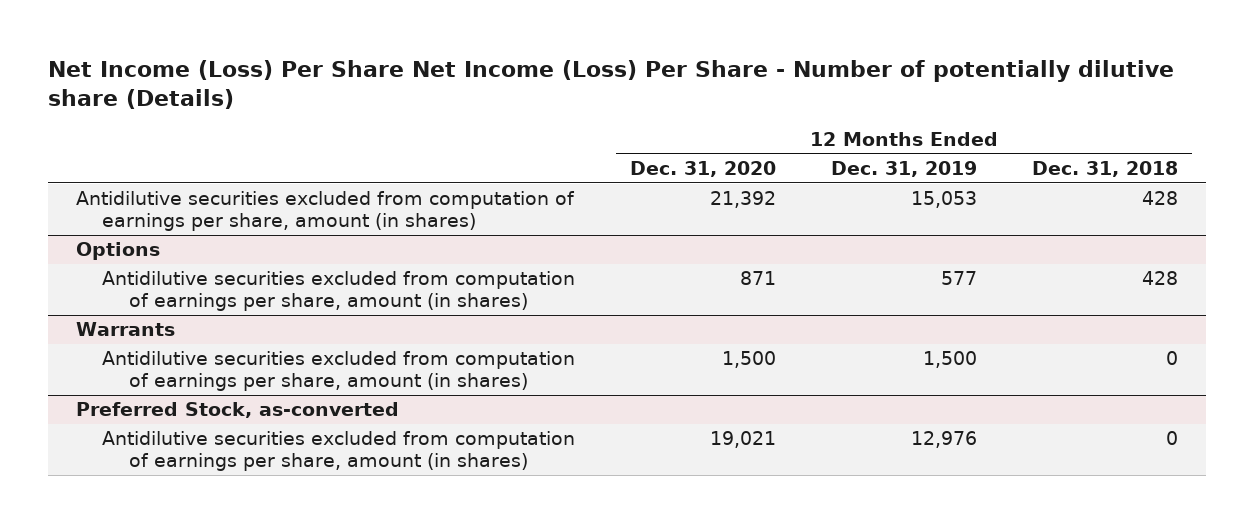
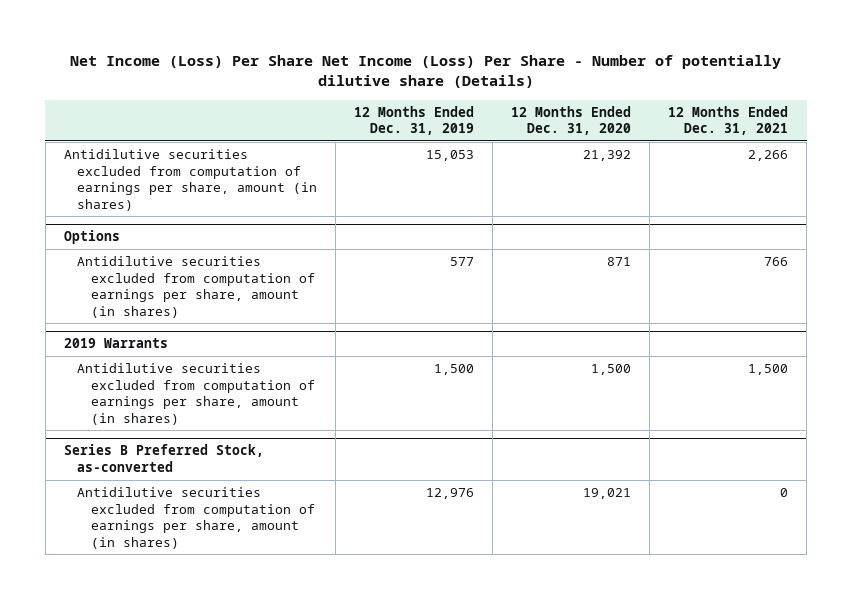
- | 12 Months Ended Dec. 31, 2020 | 12 Months Ended Dec. 31, 2019 | 12 Months Ended Dec. 31, 2018
+ | 12 Months Ended Dec. 31, 2019 | 12 Months Ended Dec. 31, 2020 | 12 Months Ended Dec. 31, 2021
- Warrants
+ 2019 Warrants
- Preferred Stock, as-converted
+ Series B Preferred Stock, as-converted

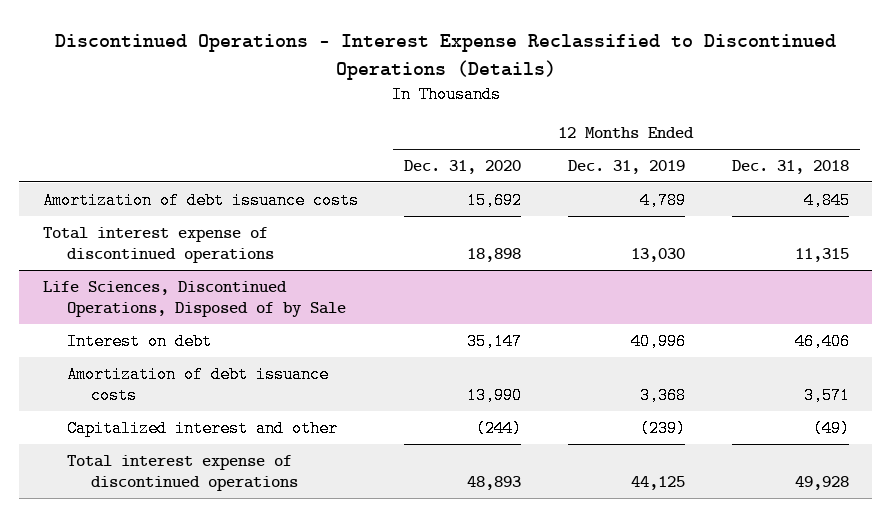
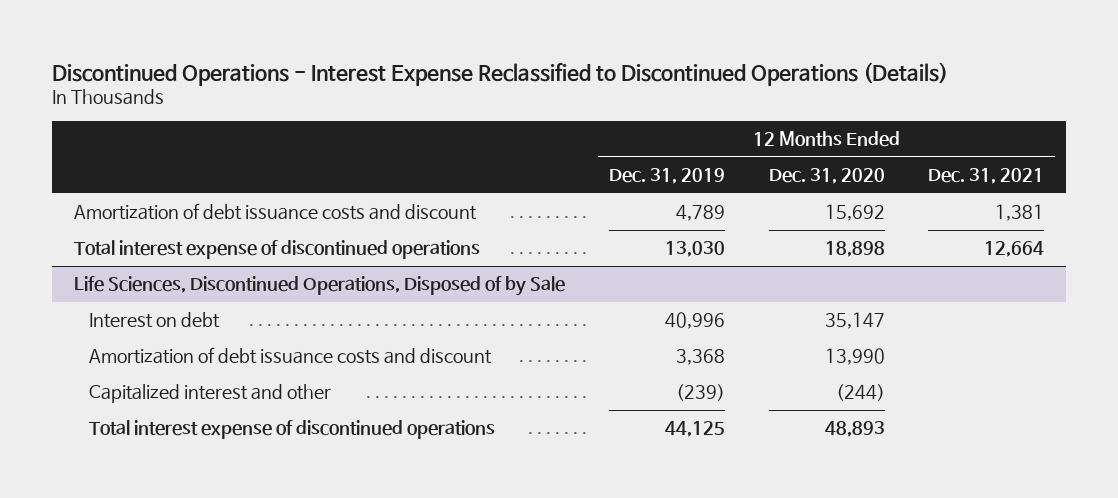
- | 12 Months Ended Dec. 31, 2020 | 12 Months Ended Dec. 31, 2019 | 12 Months Ended Dec. 31, 2018
+ | 12 Months Ended Dec. 31, 2019 | 12 Months Ended Dec. 31, 2020 | 12 Months Ended Dec. 31, 2021
- Amortization of debt issuance costs | 15,692 | 4,789 | 4,845
+ Amortization of debt issuance costs and discount | 4,789 | 15,692 | 1,381
@ Life Sciences, Discontinued Operations, Disposed of by Sale
- Amortization of debt issuance costs | 13,990 | 3,368 | 3,571
+ Amortization of debt issuance costs and discount | 3,368 | 13,990 |

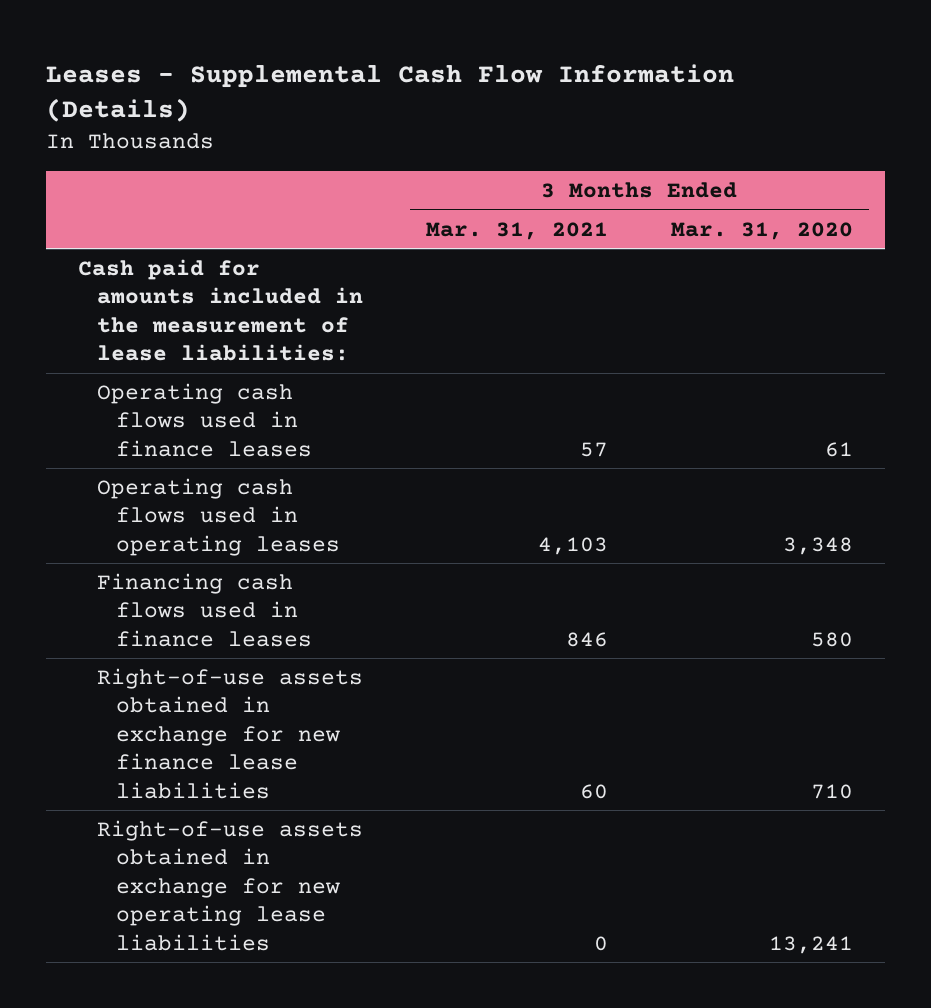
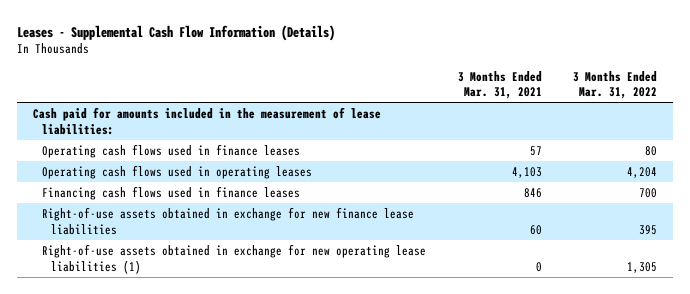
- | 3 Months Ended Mar. 31, 2021 | 3 Months Ended Mar. 31, 2020
+ | 3 Months Ended Mar. 31, 2021 | 3 Months Ended Mar. 31, 2022
- Right-of-use assets obtained in exchange for new operating lease liabilities | 0 | 13,241
+ Right-of-use assets obtained in exchange for new operating lease liabilities (1) | 0 | 1,305

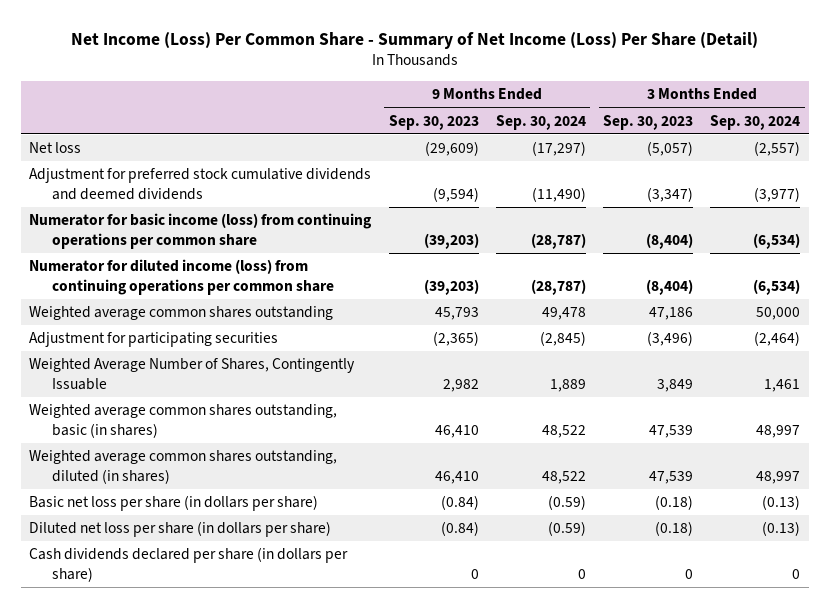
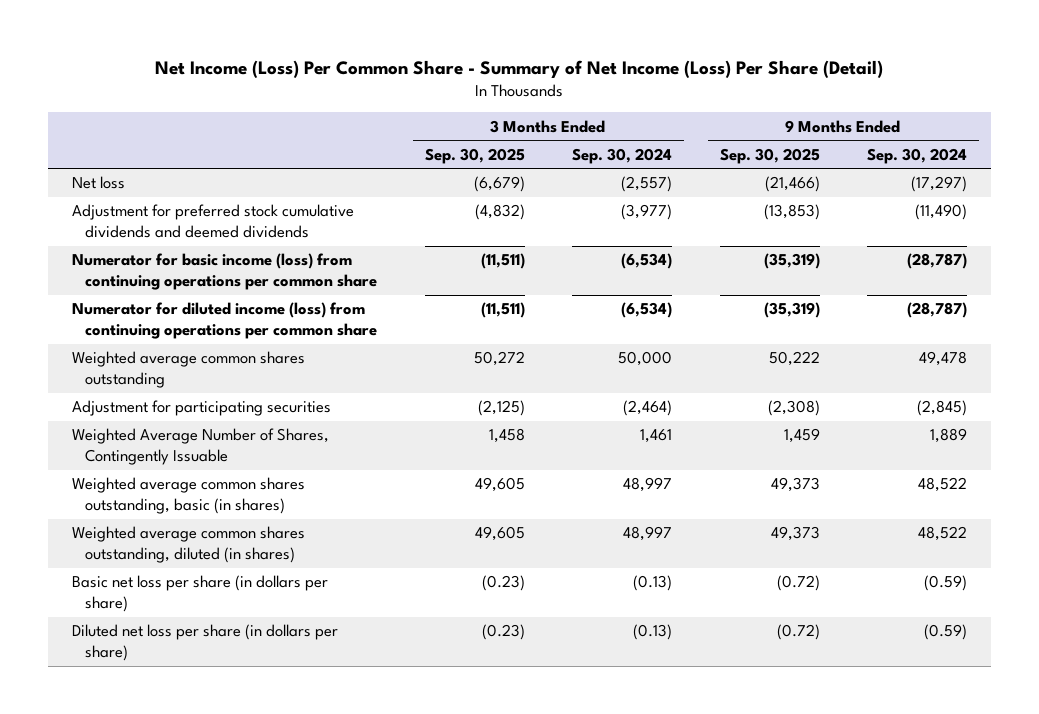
- | 9 Months Ended Sep. 30, 2023 | 9 Months Ended Sep. 30, 2024 | 3 Months Ended Sep. 30, 2023 | 3 Months Ended Sep. 30, 2024
+ | 3 Months Ended Sep. 30, 2025 | 3 Months Ended Sep. 30, 2024 | 9 Months Ended Sep. 30, 2025 | 9 Months Ended Sep. 30, 2024
- Cash dividends declared per share (in dollars per share) | 0 | 0 | 0 | 0

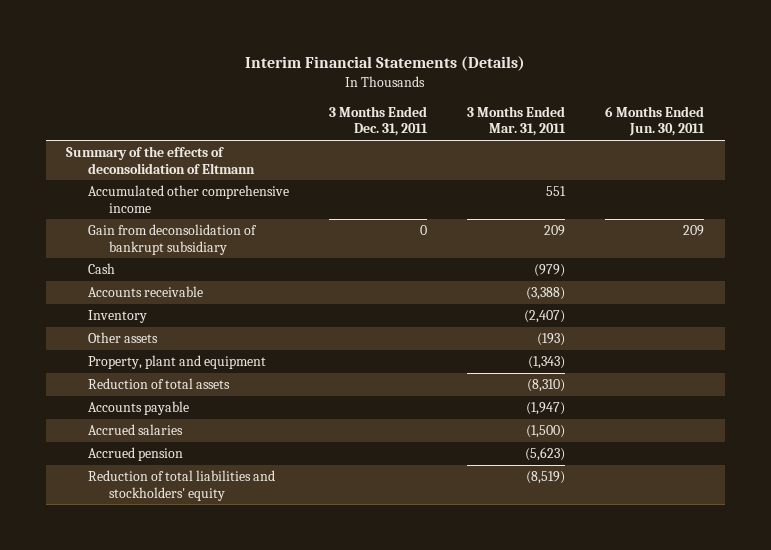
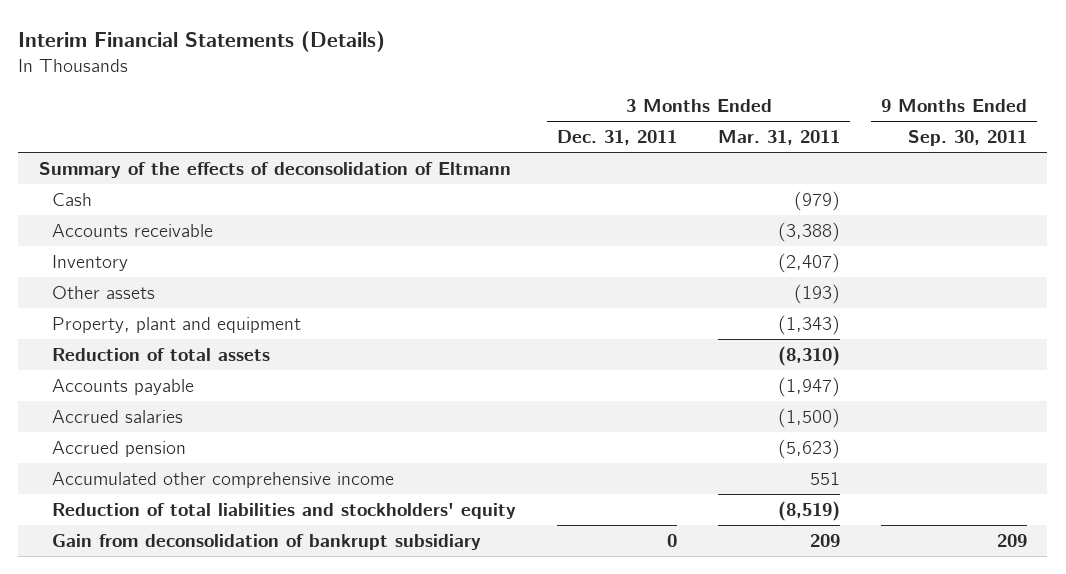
- | 3 Months Ended Dec. 31, 2011 | 3 Months Ended Mar. 31, 2011 | 6 Months Ended Jun. 30, 2011
+ | 3 Months Ended Dec. 31, 2011 | 3 Months Ended Mar. 31, 2011 | 9 Months Ended Sep. 30, 2011
moved down: Accumulated other comprehensive income | | 551 |
moved down: Gain from deconsolidation of bankrupt subsidiary | 0 | 209 | 209

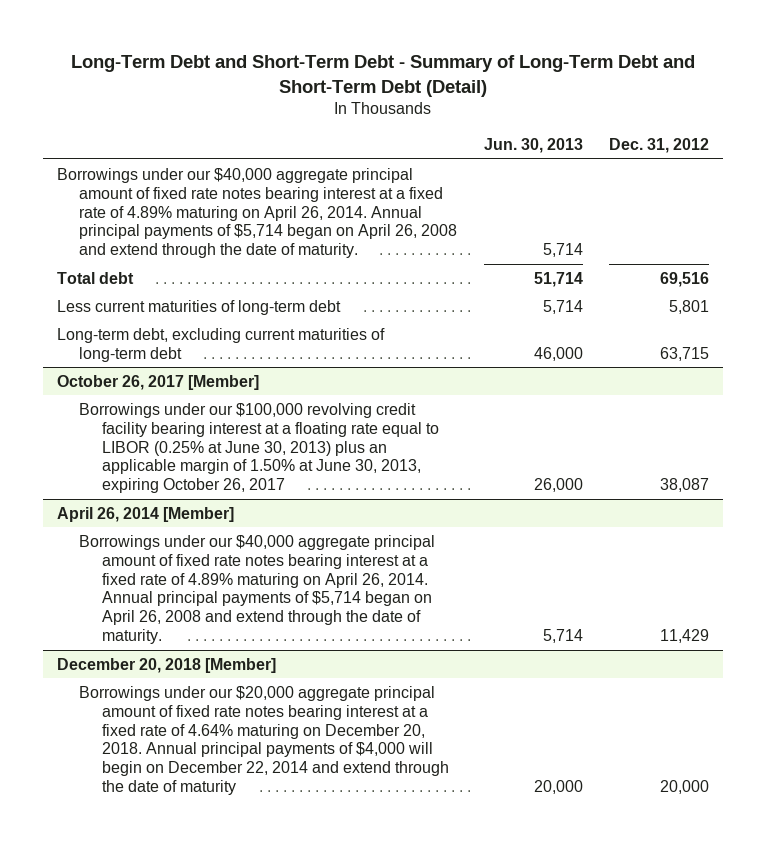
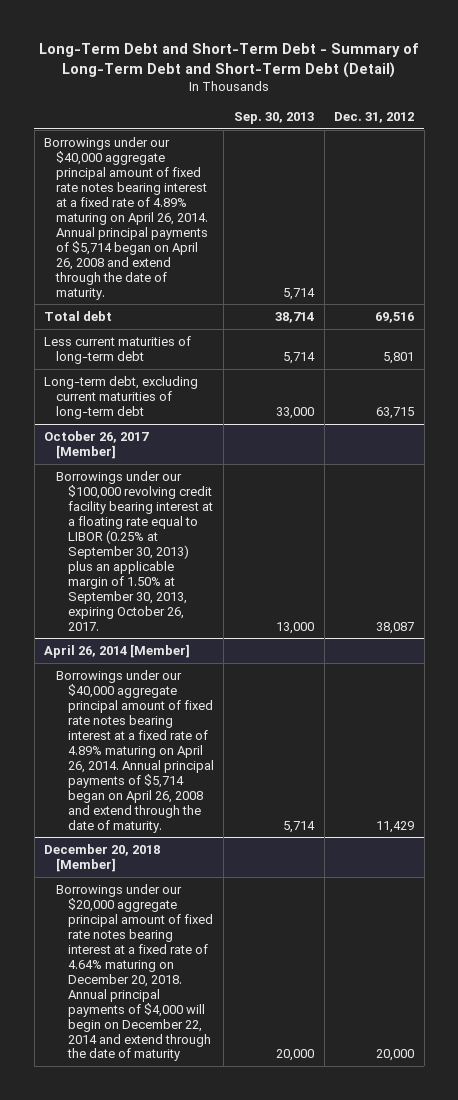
- | Jun. 30, 2013 | Dec. 31, 2012
+ | Sep. 30, 2013 | Dec. 31, 2012
@ October 26, 2017 [Member]
- Borrowings under our $100,000 revolving credit facility bearing interest at a floating rate equal to LIBOR (0.25% at June 30, 2013) plus an applicable margin of 1.50% at June 30, 2013, expiring October 26, 2017 | 26,000 | 38,087
+ Borrowings under our $100,000 revolving credit facility bearing interest at a floating rate equal to LIBOR (0.25% at September 30, 2013) plus an applicable margin of 1.50% at September 30, 2013, expiring October 26, 2017. | 13,000 | 38,087

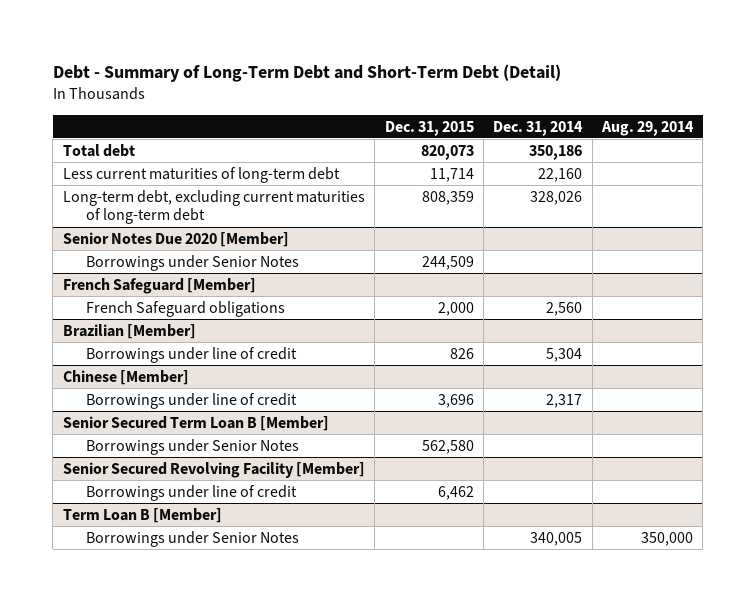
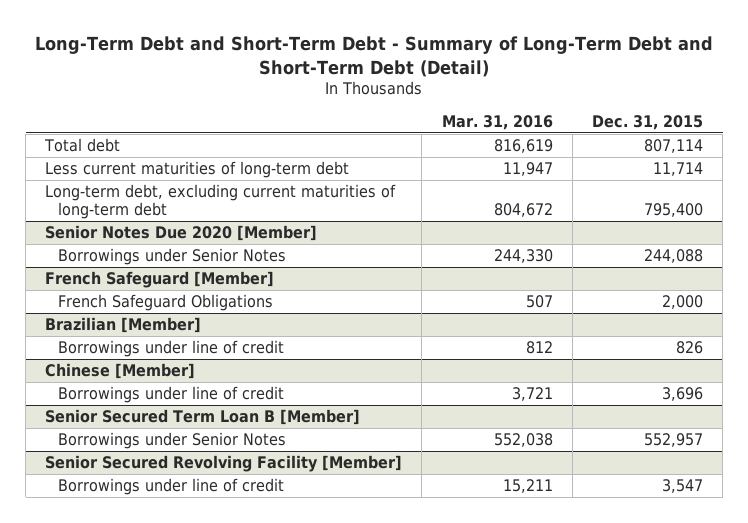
- Debt - Summary of Long-Term Debt and Short-Term Debt (Detail)
+ Long-Term Debt and Short-Term Debt - Summary of Long-Term Debt and Short-Term Debt (Detail)
- | Dec. 31, 2015 | Dec. 31, 2014 | Aug. 29, 2014
+ | Mar. 31, 2016 | Dec. 31, 2015
- Total debt | 820,073 | 350,186 |
+ Total debt | 816,619 | 807,114
- Long-term debt, excluding current maturities of long-term debt | 808,359 | 328,026 |
+ Long-term debt, excluding current maturities of long-term debt | 804,672 | 795,400
@ Senior Notes Due 2020 [Member]
- Borrowings under Senior Notes | 244,509 | |
+ Borrowings under Senior Notes | 244,330 | 244,088
@ French Safeguard [Member]
- French Safeguard obligations | 2,000 | 2,560 |
+ French Safeguard Obligations | 507 | 2,000
@ Senior Secured Term Loan B [Member]
- Borrowings under Senior Notes | 562,580 | |
+ Borrowings under Senior Notes | 552,038 | 552,957
@ Senior Secured Revolving Facility [Member]
- Borrowings under line of credit | 6,462 | |
- Term Loan B [Member]
- Borrowings under Senior Notes | | 340,005 | 350,000
@ Senior Secured Revolving Facility [Member]
+ Borrowings under line of credit | 15,211 | 3,547

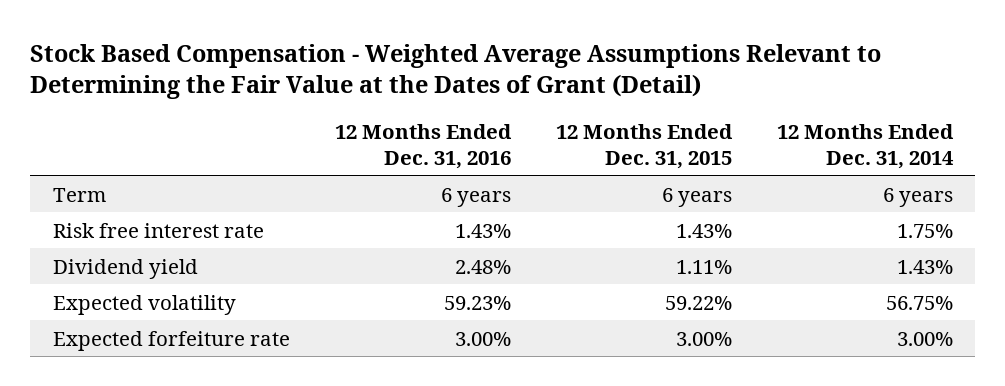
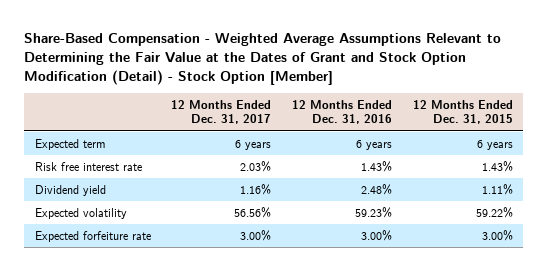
- Stock Based Compensation - Weighted Average Assumptions Relevant to Determining the Fair Value at the Dates of Grant (Detail)
+ Share-Based Compensation - Weighted Average Assumptions Relevant to Determining the Fair Value at the Dates of Grant and Stock Option Modification (Detail) - Stock Option [Member]
- | 12 Months Ended Dec. 31, 2016 | 12 Months Ended Dec. 31, 2015 | 12 Months Ended Dec. 31, 2014
+ | 12 Months Ended Dec. 31, 2017 | 12 Months Ended Dec. 31, 2016 | 12 Months Ended Dec. 31, 2015
- Term | 6 years | 6 years | 6 years
+ Expected term | 6 years | 6 years | 6 years

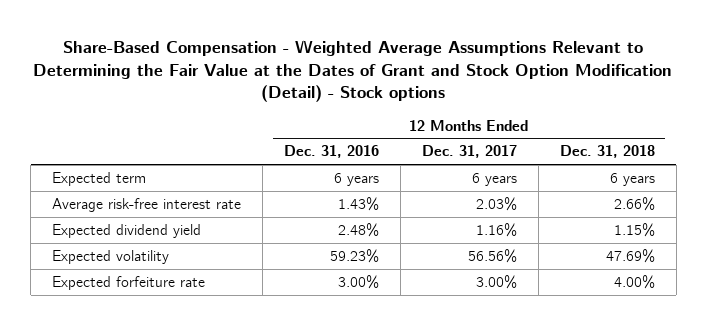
- Share-Based Compensation - Weighted Average Assumptions Relevant to Determining the Fair Value at the Dates of Grant and Stock Option Modification (Detail) - Stock Option [Member]
+ Share-Based Compensation - Weighted Average Assumptions Relevant to Determining the Fair Value at the Dates of Grant and Stock Option Modification (Detail) - Stock options
- | 12 Months Ended Dec. 31, 2017 | 12 Months Ended Dec. 31, 2016 | 12 Months Ended Dec. 31, 2015
+ | 12 Months Ended Dec. 31, 2016 | 12 Months Ended Dec. 31, 2017 | 12 Months Ended Dec. 31, 2018
- Risk free interest rate | 2.03% | 1.43% | 1.43%
- Dividend yield | 1.16% | 2.48% | 1.11%
+ Average risk-free interest rate | 1.43% | 2.03% | 2.66%
+ Expected dividend yield | 2.48% | 1.16% | 1.15%

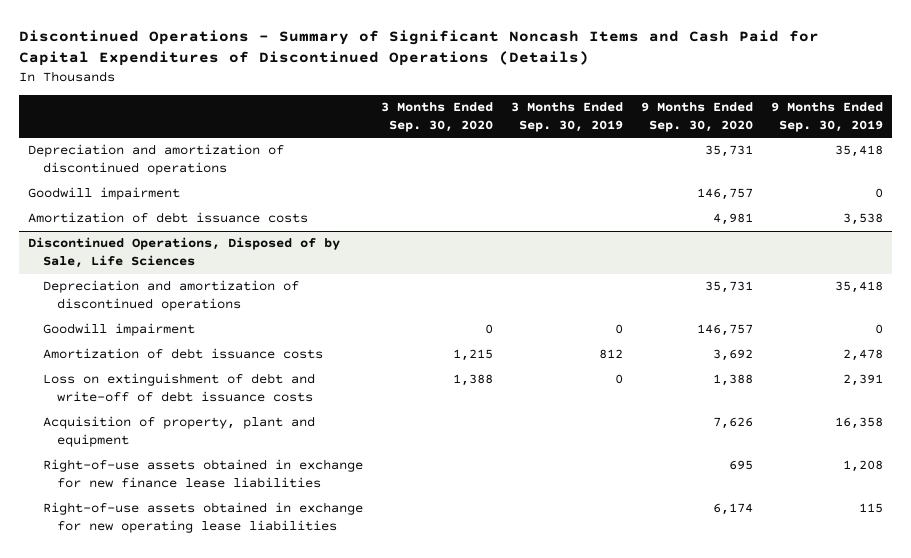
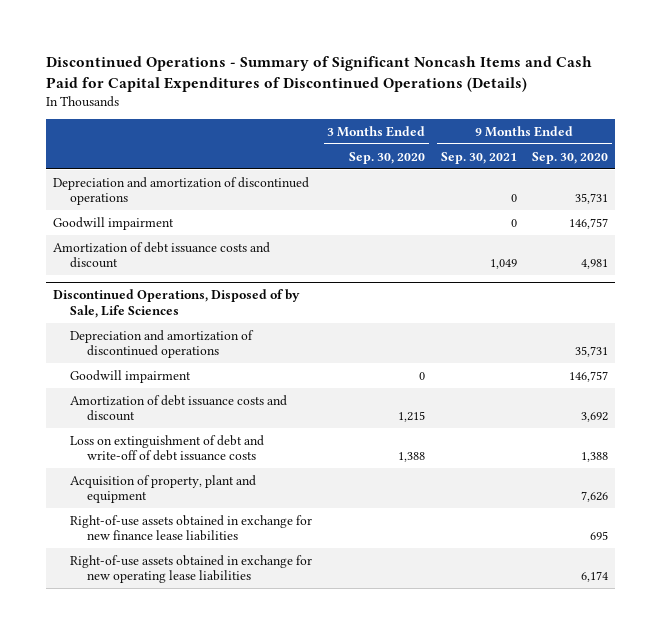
- | 3 Months Ended Sep. 30, 2020 | 3 Months Ended Sep. 30, 2019 | 9 Months Ended Sep. 30, 2020 | 9 Months Ended Sep. 30, 2019
+ | 3 Months Ended Sep. 30, 2020 | 9 Months Ended Sep. 30, 2021 | 9 Months Ended Sep. 30, 2020
- Amortization of debt issuance costs | | | 4,981 | 3,538
+ Amortization of debt issuance costs and discount | | 1,049 | 4,981
@ Discontinued Operations, Disposed of by Sale, Life Sciences
- Amortization of debt issuance costs | 1,215 | 812 | 3,692 | 2,478
+ Amortization of debt issuance costs and discount | 1,215 | | 3,692

